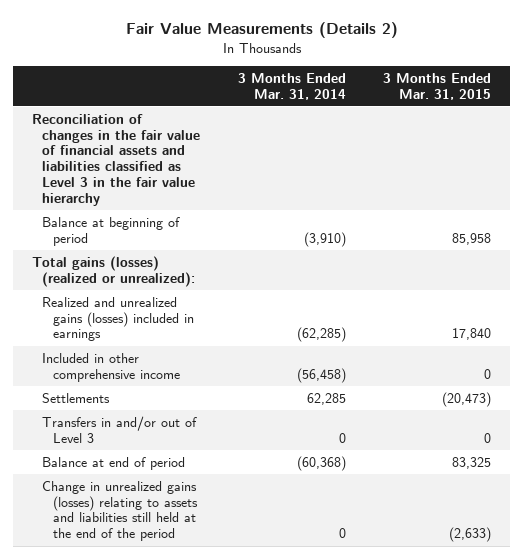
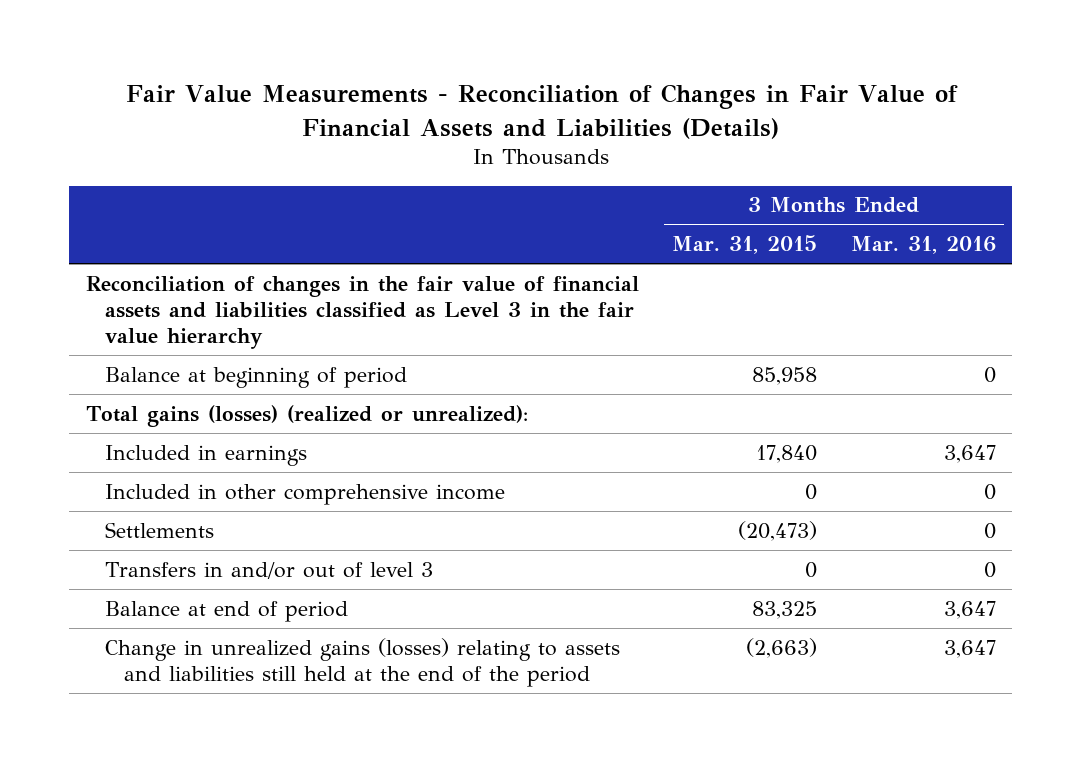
- Fair Value Measurements (Details 2)
+ Fair Value Measurements - Reconciliation of Changes in Fair Value of Financial Assets and Liabilities (Details)
- | 3 Months Ended Mar. 31, 2014 | 3 Months Ended Mar. 31, 2015
+ | 3 Months Ended Mar. 31, 2015 | 3 Months Ended Mar. 31, 2016
- Realized and unrealized gains (losses) included in earnings | (62,285) | 17,840
+ Included in earnings | 17,840 | 3,647
- Transfers in and/or out of Level 3 | 0 | 0
+ Transfers in and/or out of level 3 | 0 | 0
- Change in unrealized gains (losses) relating to assets and liabilities still held at the end of the period | 0 | (2,633)
+ Change in unrealized gains (losses) relating to assets and liabilities still held at the end of the period | (2,663) | 3,647

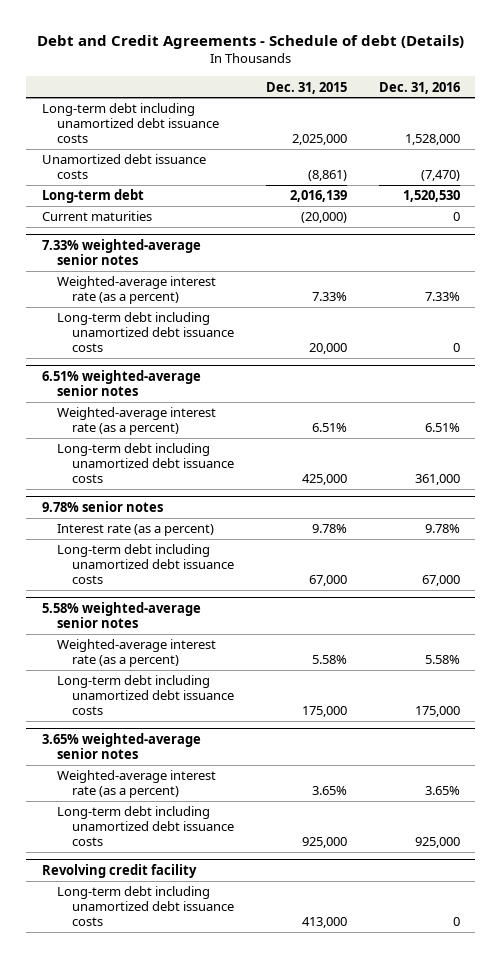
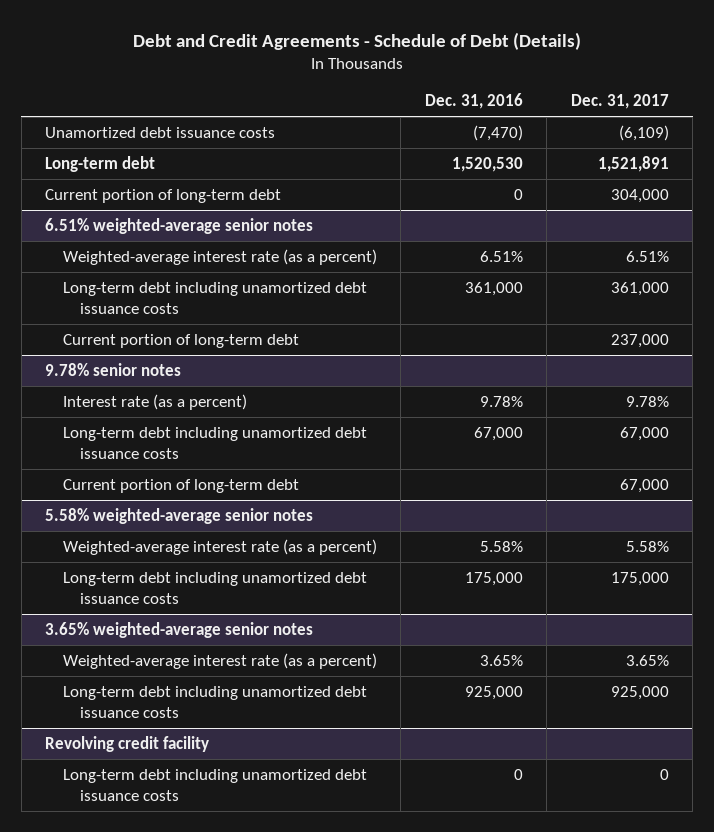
- Debt and Credit Agreements - Schedule of debt (Details)
+ Debt and Credit Agreements - Schedule of Debt (Details)
- | Dec. 31, 2015 | Dec. 31, 2016
+ | Dec. 31, 2016 | Dec. 31, 2017
- Long-term debt including unamortized debt issuance costs | 2,025,000 | 1,528,000
- Current maturities | (20,000) | 0
- 7.33% weighted-average senior notes
- Weighted-average interest rate (as a percent) | 7.33% | 7.33%
- Long-term debt including unamortized debt issuance costs | 20,000 | 0
+ Current portion of long-term debt | 0 | 304,000
@ 6.51% weighted-average senior notes
+ Current portion of long-term debt | | 237,000
@ 9.78% senior notes
+ Current portion of long-term debt | | 67,000

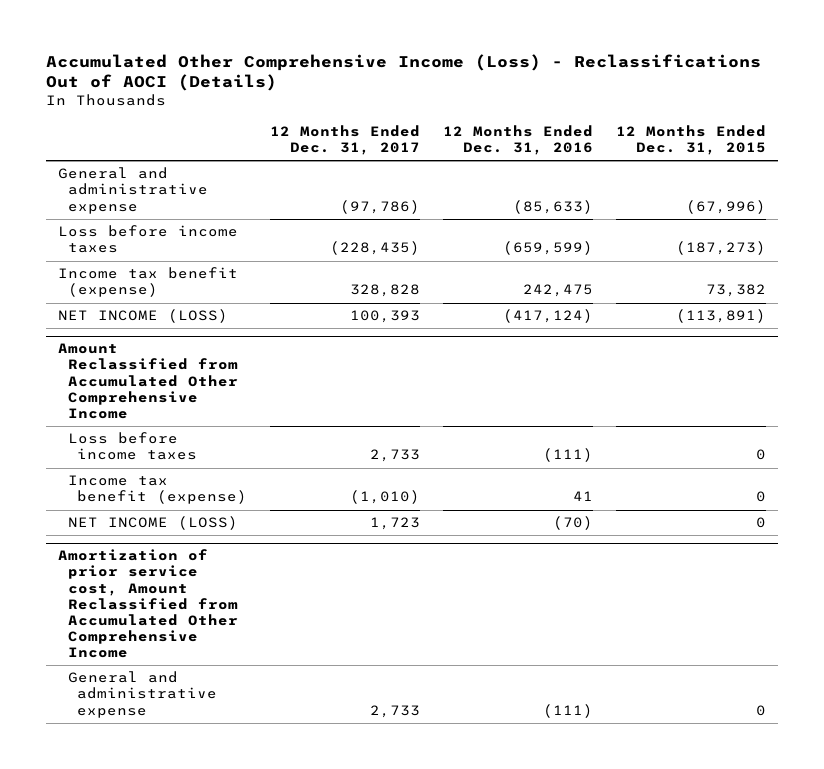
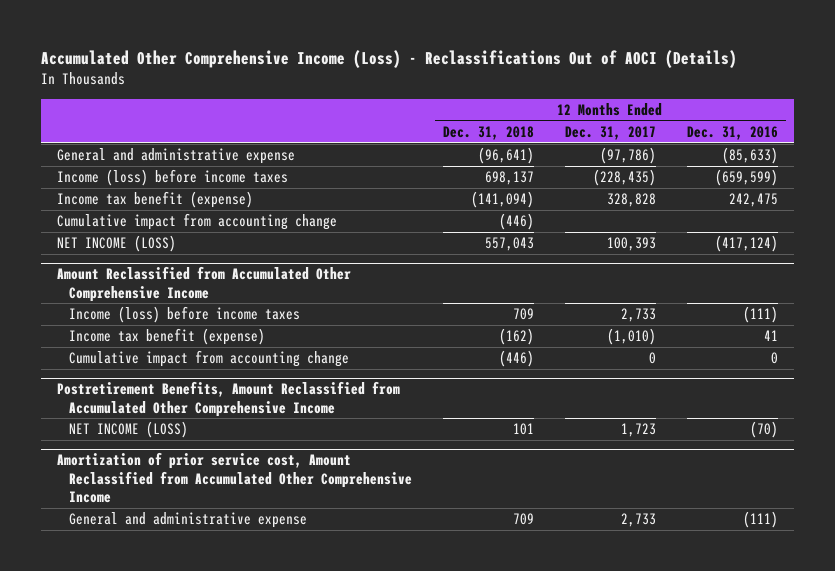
- | 12 Months Ended Dec. 31, 2017 | 12 Months Ended Dec. 31, 2016 | 12 Months Ended Dec. 31, 2015
+ | 12 Months Ended Dec. 31, 2018 | 12 Months Ended Dec. 31, 2017 | 12 Months Ended Dec. 31, 2016
- Loss before income taxes | (228,435) | (659,599) | (187,273)
+ Income (loss) before income taxes | 698,137 | (228,435) | (659,599)
+ Cumulative impact from accounting change | (446) | |
@ Amount Reclassified from Accumulated Other Comprehensive Income
- Loss before income taxes | 2,733 | (111) | 0
+ Income (loss) before income taxes | 709 | 2,733 | (111)
+ Cumulative impact from accounting change | (446) | 0 | 0
+ Postretirement Benefits, Amount Reclassified from Accumulated Other Comprehensive Income

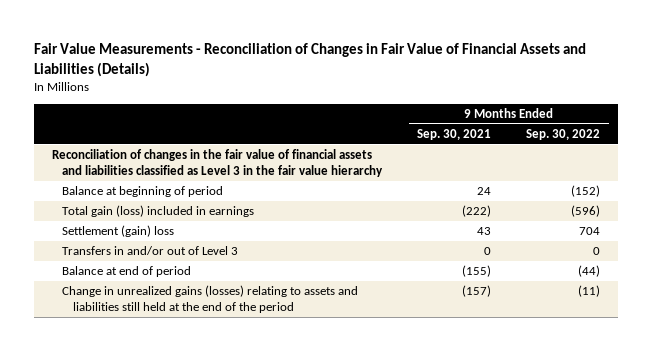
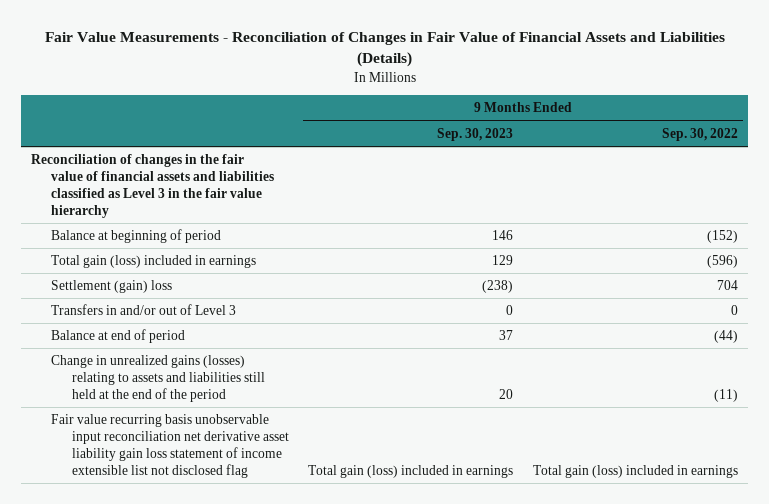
- | 9 Months Ended Sep. 30, 2021 | 9 Months Ended Sep. 30, 2022
+ | 9 Months Ended Sep. 30, 2023 | 9 Months Ended Sep. 30, 2022
+ Fair value recurring basis unobservable input reconciliation net derivative asset liability gain loss statement of income extensible list not disclosed flag | Total gain (loss) included in earnings | Total gain (loss) included in earnings

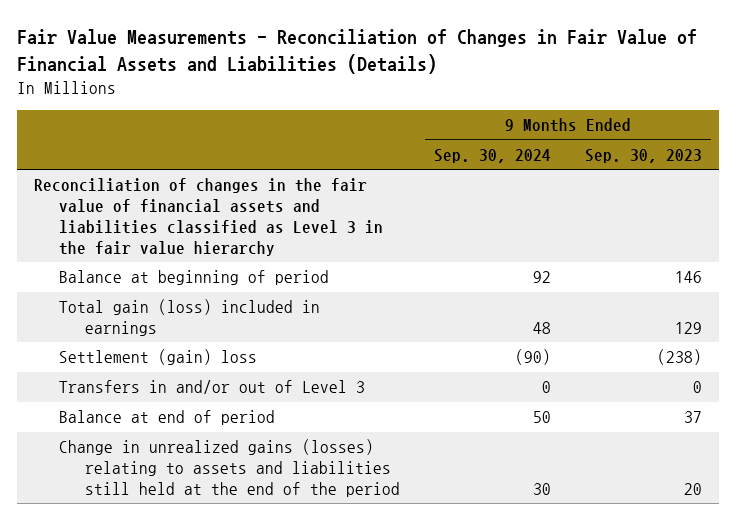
- | 9 Months Ended Sep. 30, 2023 | 9 Months Ended Sep. 30, 2022
+ | 9 Months Ended Sep. 30, 2024 | 9 Months Ended Sep. 30, 2023
- Fair value recurring basis unobservable input reconciliation net derivative asset liability gain loss statement of income extensible list not disclosed flag | Total gain (loss) included in earnings | Total gain (loss) included in earnings

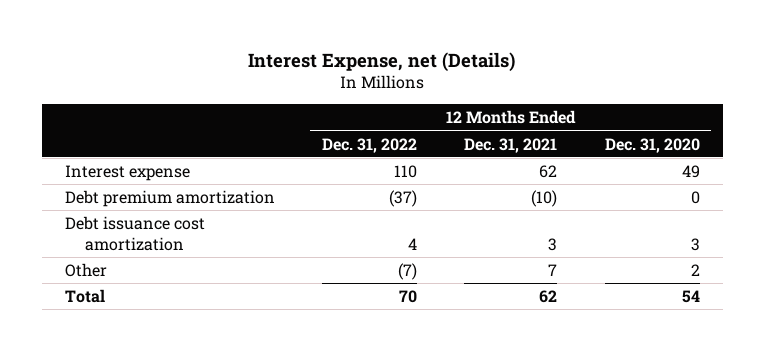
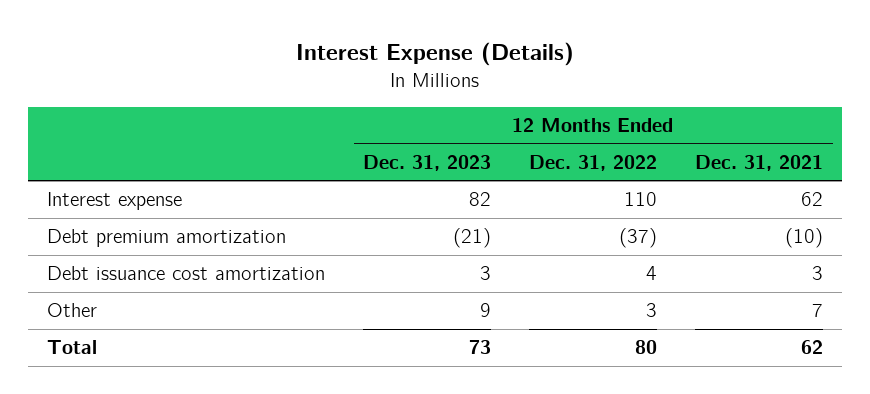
- Interest Expense, net (Details)
+ Interest Expense (Details)
- | 12 Months Ended Dec. 31, 2022 | 12 Months Ended Dec. 31, 2021 | 12 Months Ended Dec. 31, 2020
+ | 12 Months Ended Dec. 31, 2023 | 12 Months Ended Dec. 31, 2022 | 12 Months Ended Dec. 31, 2021
- Other | (7) | 7 | 2
- Total | 70 | 62 | 54
+ Other | 9 | 3 | 7
+ Total | 73 | 80 | 62

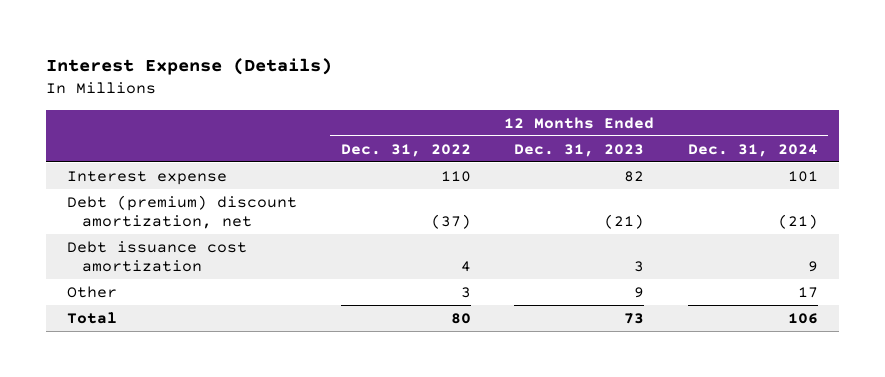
- | 12 Months Ended Dec. 31, 2023 | 12 Months Ended Dec. 31, 2022 | 12 Months Ended Dec. 31, 2021
+ | 12 Months Ended Dec. 31, 2022 | 12 Months Ended Dec. 31, 2023 | 12 Months Ended Dec. 31, 2024
- Debt premium amortization | (21) | (37) | (10)
+ Debt (premium) discount amortization, net | (37) | (21) | (21)

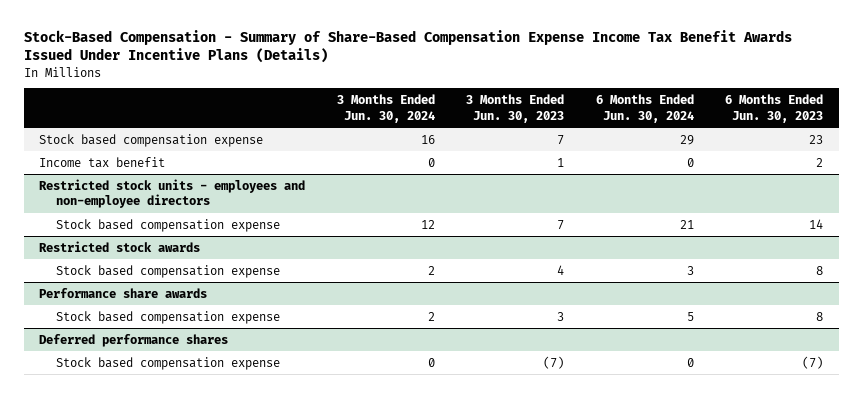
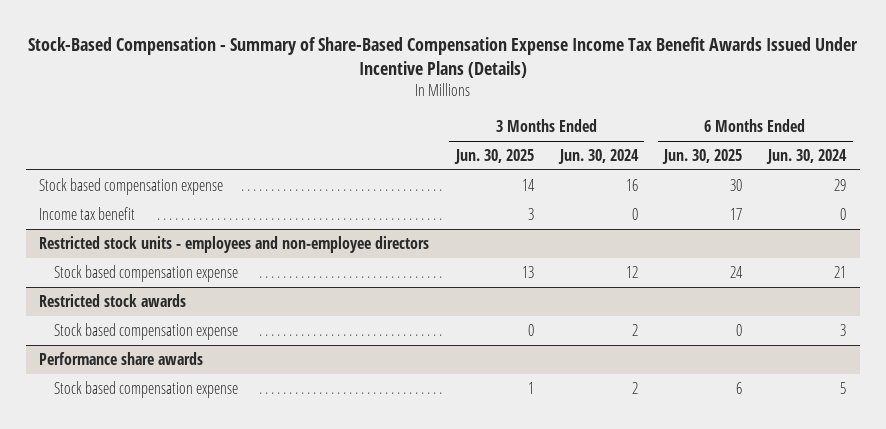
- | 3 Months Ended Jun. 30, 2024 | 3 Months Ended Jun. 30, 2023 | 6 Months Ended Jun. 30, 2024 | 6 Months Ended Jun. 30, 2023
+ | 3 Months Ended Jun. 30, 2025 | 3 Months Ended Jun. 30, 2024 | 6 Months Ended Jun. 30, 2025 | 6 Months Ended Jun. 30, 2024
- Deferred performance shares
- Stock based compensation expense | 0 | (7) | 0 | (7)

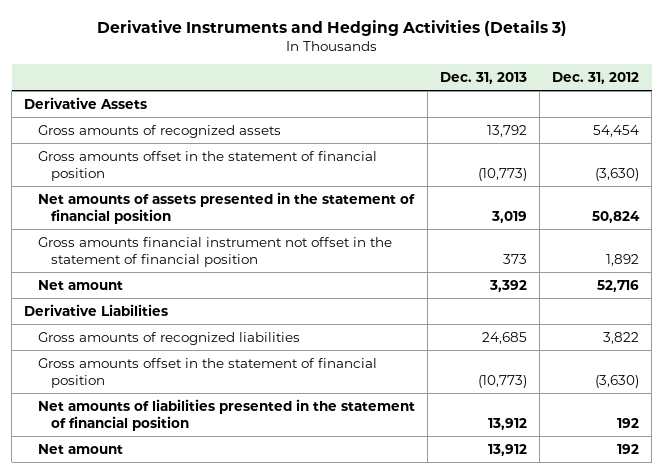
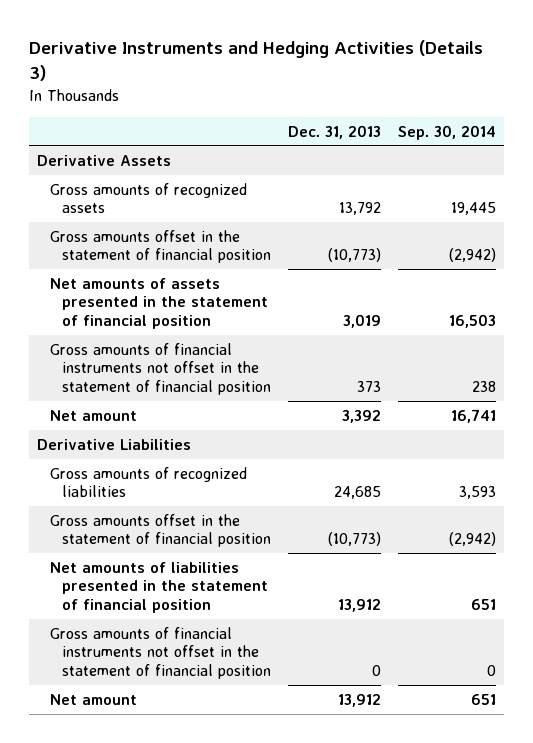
- | Dec. 31, 2013 | Dec. 31, 2012
+ | Dec. 31, 2013 | Sep. 30, 2014
- Gross amounts financial instrument not offset in the statement of financial position | 373 | 1,892
+ Gross amounts of financial instruments not offset in the statement of financial position | 373 | 238
+ Gross amounts of financial instruments not offset in the statement of financial position | 0 | 0

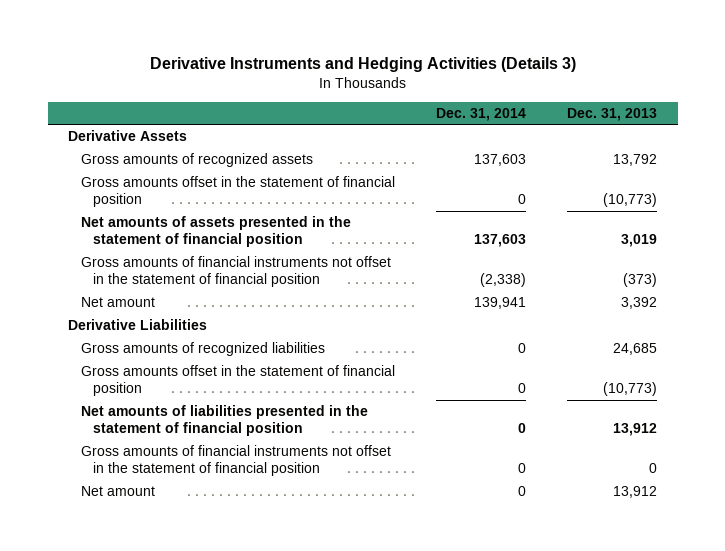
- | Dec. 31, 2013 | Sep. 30, 2014
+ | Dec. 31, 2014 | Dec. 31, 2013
- Gross amounts of financial instruments not offset in the statement of financial position | 373 | 238
+ Gross amounts of financial instruments not offset in the statement of financial position | (2,338) | (373)

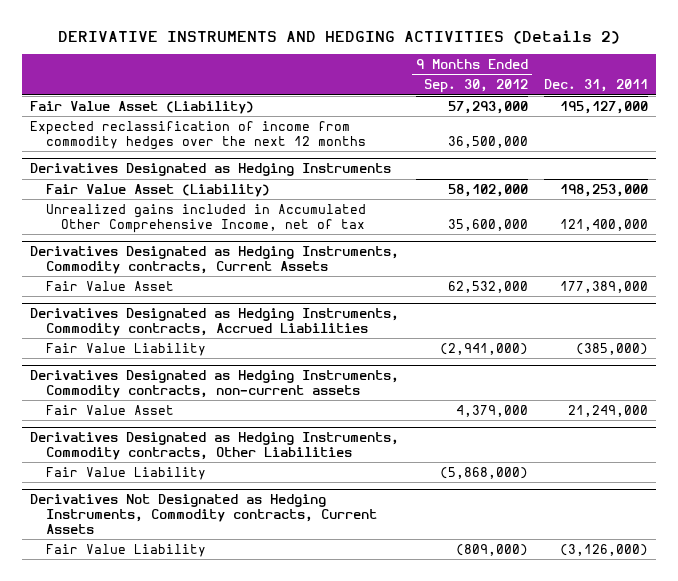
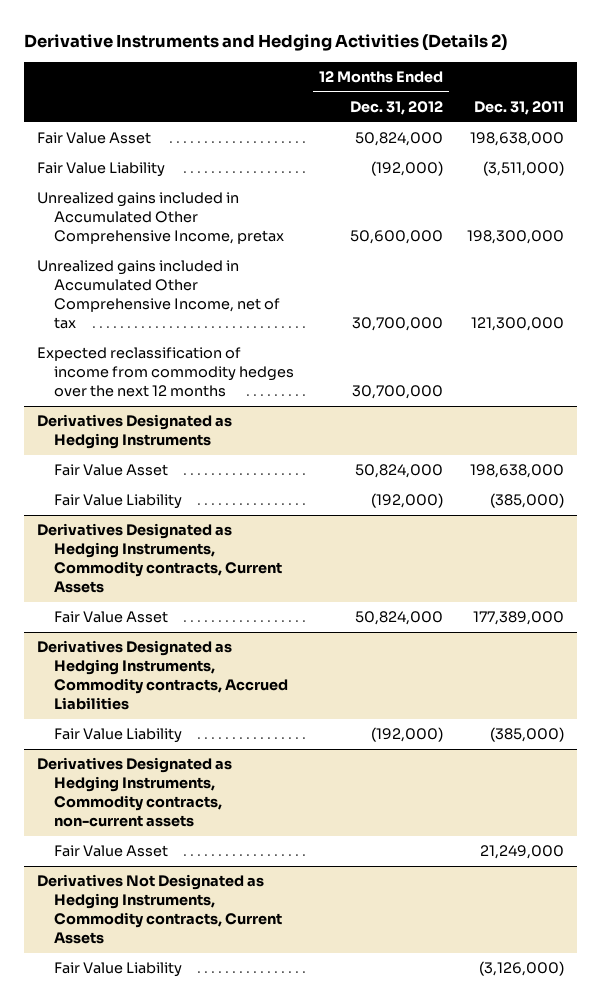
- DERIVATIVE INSTRUMENTS AND HEDGING ACTIVITIES (Details 2)
+ Derivative Instruments and Hedging Activities (Details 2)
- | 9 Months Ended Sep. 30, 2012 | Dec. 31, 2011
+ | 12 Months Ended Dec. 31, 2012 | Dec. 31, 2011
- Fair Value Asset (Liability) | 57,293,000 | 195,127,000
+ Fair Value Asset | 50,824,000 | 198,638,000
+ Fair Value Liability | (192,000) | (3,511,000)
+ Unrealized gains included in Accumulated Other Comprehensive Income, pretax | 50,600,000 | 198,300,000
+ Unrealized gains included in Accumulated Other Comprehensive Income, net of tax | 30,700,000 | 121,300,000
@ Derivatives Designated as Hedging Instruments
- Fair Value Asset (Liability) | 58,102,000 | 198,253,000
- Unrealized gains included in Accumulated Other Comprehensive Income, net of tax | 35,600,000 | 121,400,000
+ Fair Value Asset | 50,824,000 | 198,638,000
+ Fair Value Liability | (192,000) | (385,000)
- Derivatives Designated as Hedging Instruments, Commodity contracts, Other Liabilities
- Fair Value Liability | (5,868,000) |

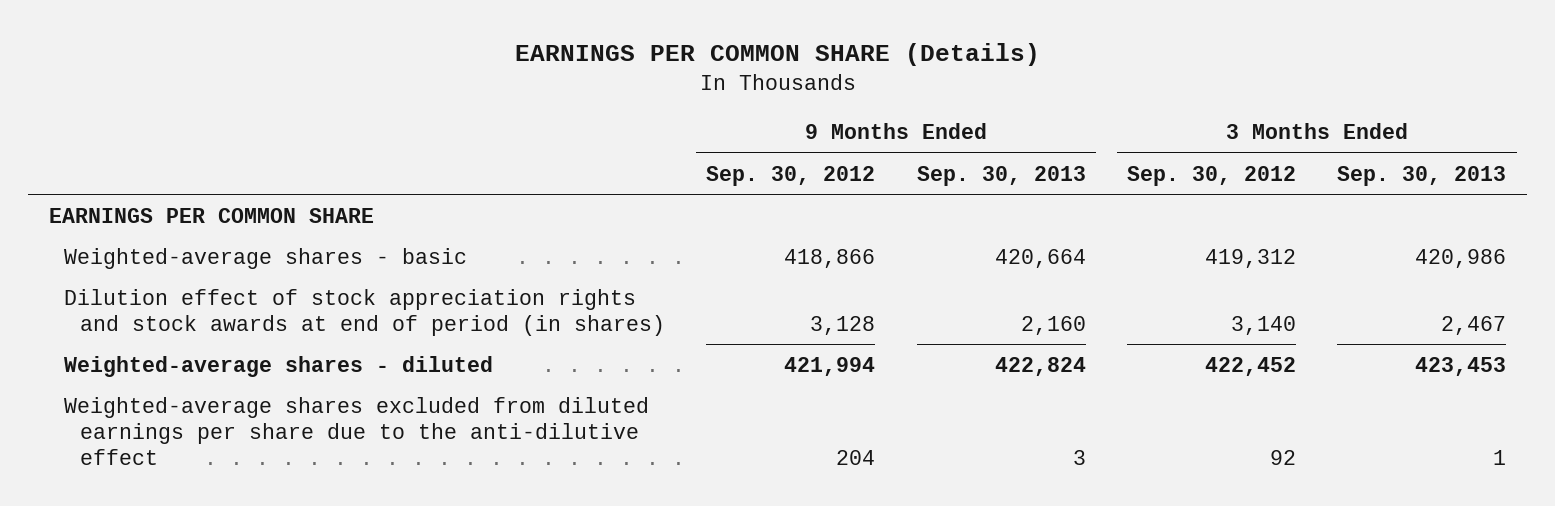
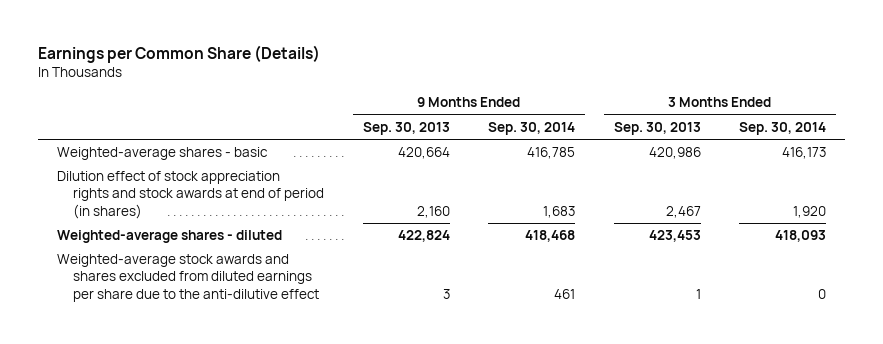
- EARNINGS PER COMMON SHARE (Details)
+ Earnings per Common Share (Details)
- | 9 Months Ended Sep. 30, 2012 | 9 Months Ended Sep. 30, 2013 | 3 Months Ended Sep. 30, 2012 | 3 Months Ended Sep. 30, 2013
+ | 9 Months Ended Sep. 30, 2013 | 9 Months Ended Sep. 30, 2014 | 3 Months Ended Sep. 30, 2013 | 3 Months Ended Sep. 30, 2014
- EARNINGS PER COMMON SHARE
- Weighted-average shares excluded from diluted earnings per share due to the anti-dilutive effect | 204 | 3 | 92 | 1
+ Weighted-average stock awards and shares excluded from diluted earnings per share due to the anti-dilutive effect | 3 | 461 | 1 | 0

